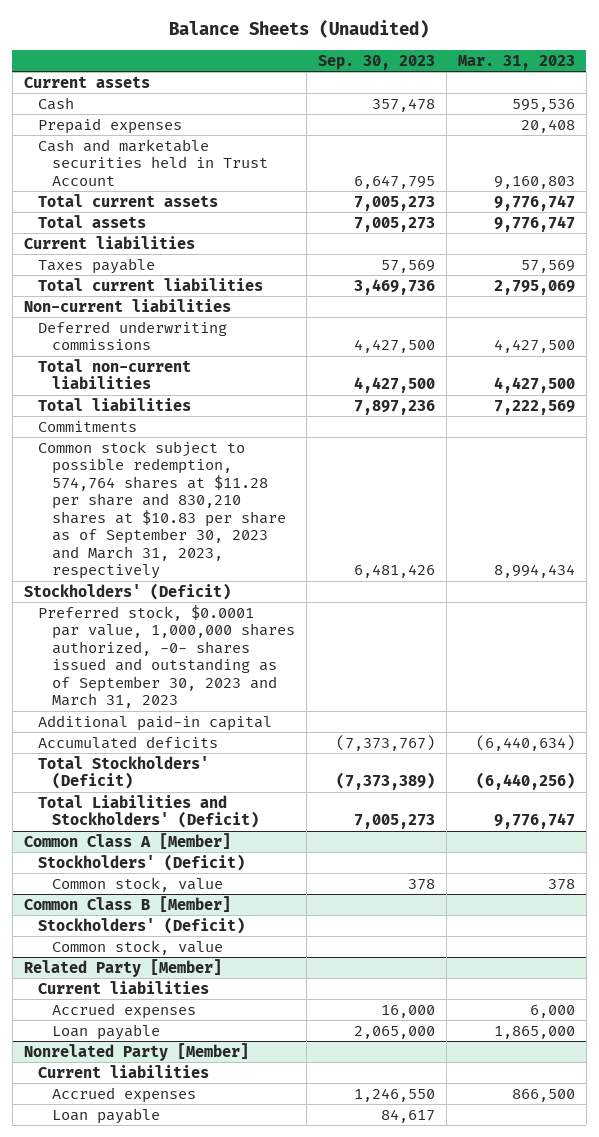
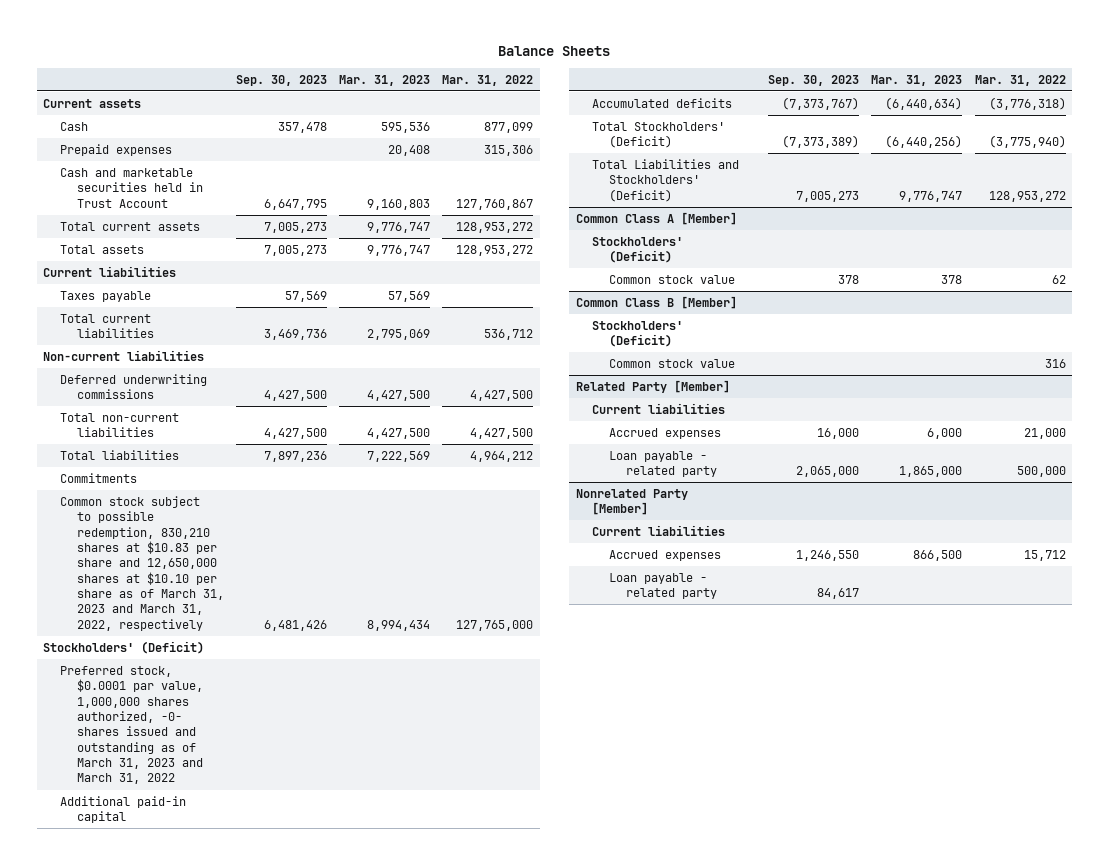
- Balance Sheets (Unaudited)
+ Balance Sheets
- | Sep. 30, 2023 | Mar. 31, 2023
+ | Sep. 30, 2023 | Mar. 31, 2023 | Mar. 31, 2022
- Common stock subject to possible redemption, 574,764 shares at $11.28 per share and 830,210 shares at $10.83 per share as of September 30, 2023 and March 31, 2023, respectively | 6,481,426 | 8,994,434
+ Common stock subject to possible redemption, 830,210 shares at $10.83 per share and 12,650,000 shares at $10.10 per share as of March 31, 2023 and March 31, 2022, respectively | 6,481,426 | 8,994,434 | 127,765,000
- Preferred stock, $0.0001 par value, 1,000,000 shares authorized, -0- shares issued and outstanding as of September 30, 2023 and March 31, 2023
+ Preferred stock, $0.0001 par value, 1,000,000 shares authorized, -0- shares issued and outstanding as of March 31, 2023 and March 31, 2022
@ Common Class A [Member]
- Common stock, value | 378 | 378
+ Common stock value | 378 | 378 | 62
@ Common Class B [Member]
- Common stock, value
+ Common stock value | | | 316
@ Related Party [Member]
- Loan payable | 2,065,000 | 1,865,000
+ Loan payable - related party | 2,065,000 | 1,865,000 | 500,000
@ Nonrelated Party [Member]
- Loan payable | 84,617 |
+ Loan payable - related party | 84,617 | |

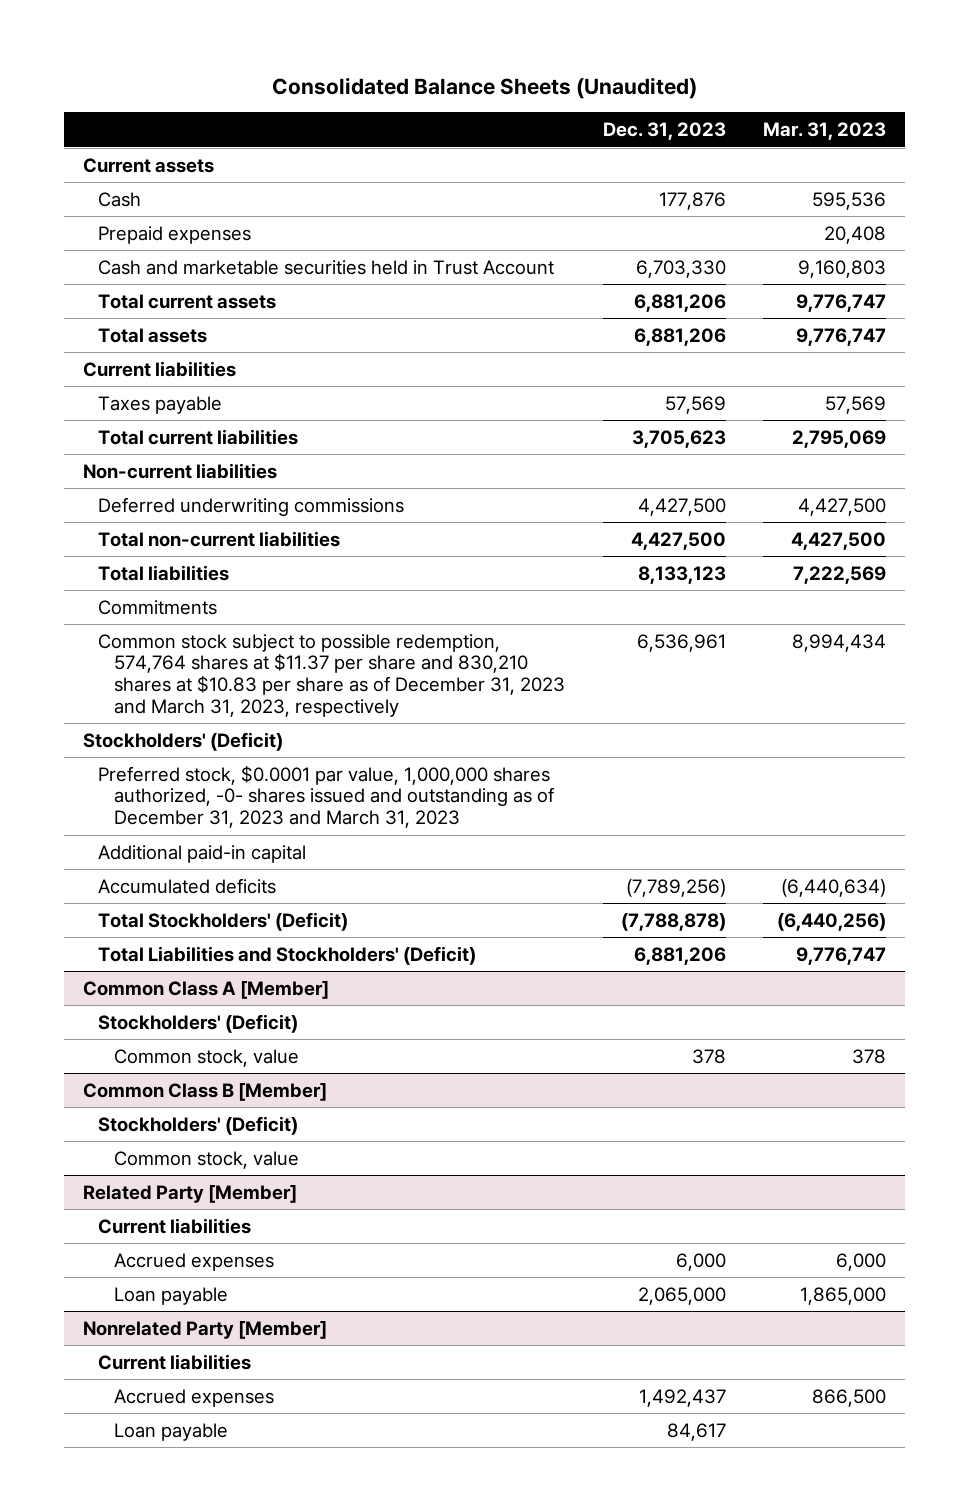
- Balance Sheets
+ Consolidated Balance Sheets (Unaudited)
- | Sep. 30, 2023 | Mar. 31, 2023 | Mar. 31, 2022
+ | Dec. 31, 2023 | Mar. 31, 2023
- Common stock subject to possible redemption, 830,210 shares at $10.83 per share and 12,650,000 shares at $10.10 per share as of March 31, 2023 and March 31, 2022, respectively | 6,481,426 | 8,994,434 | 127,765,000
+ Common stock subject to possible redemption, 574,764 shares at $11.37 per share and 830,210 shares at $10.83 per share as of December 31, 2023 and March 31, 2023, respectively | 6,536,961 | 8,994,434
- Preferred stock, $0.0001 par value, 1,000,000 shares authorized, -0- shares issued and outstanding as of March 31, 2023 and March 31, 2022
+ Preferred stock, $0.0001 par value, 1,000,000 shares authorized, -0- shares issued and outstanding as of December 31, 2023 and March 31, 2023
@ Common Class A [Member]
- Common stock value | 378 | 378 | 62
+ Common stock, value | 378 | 378
@ Common Class B [Member]
- Common stock value | | | 316
+ Common stock, value
@ Related Party [Member]
- Loan payable - related party | 2,065,000 | 1,865,000 | 500,000
+ Loan payable | 2,065,000 | 1,865,000
@ Nonrelated Party [Member]
- Loan payable - related party | 84,617 | |
+ Loan payable | 84,617 |

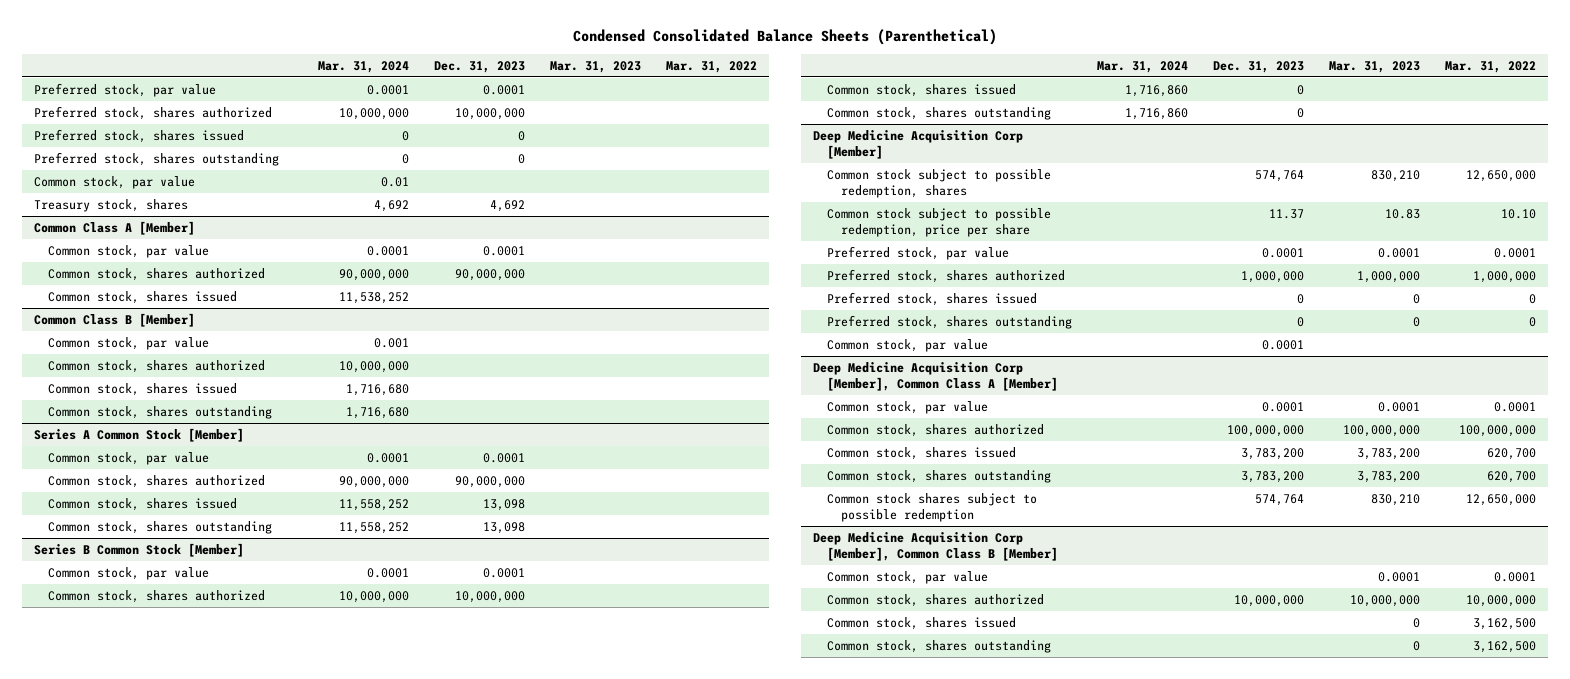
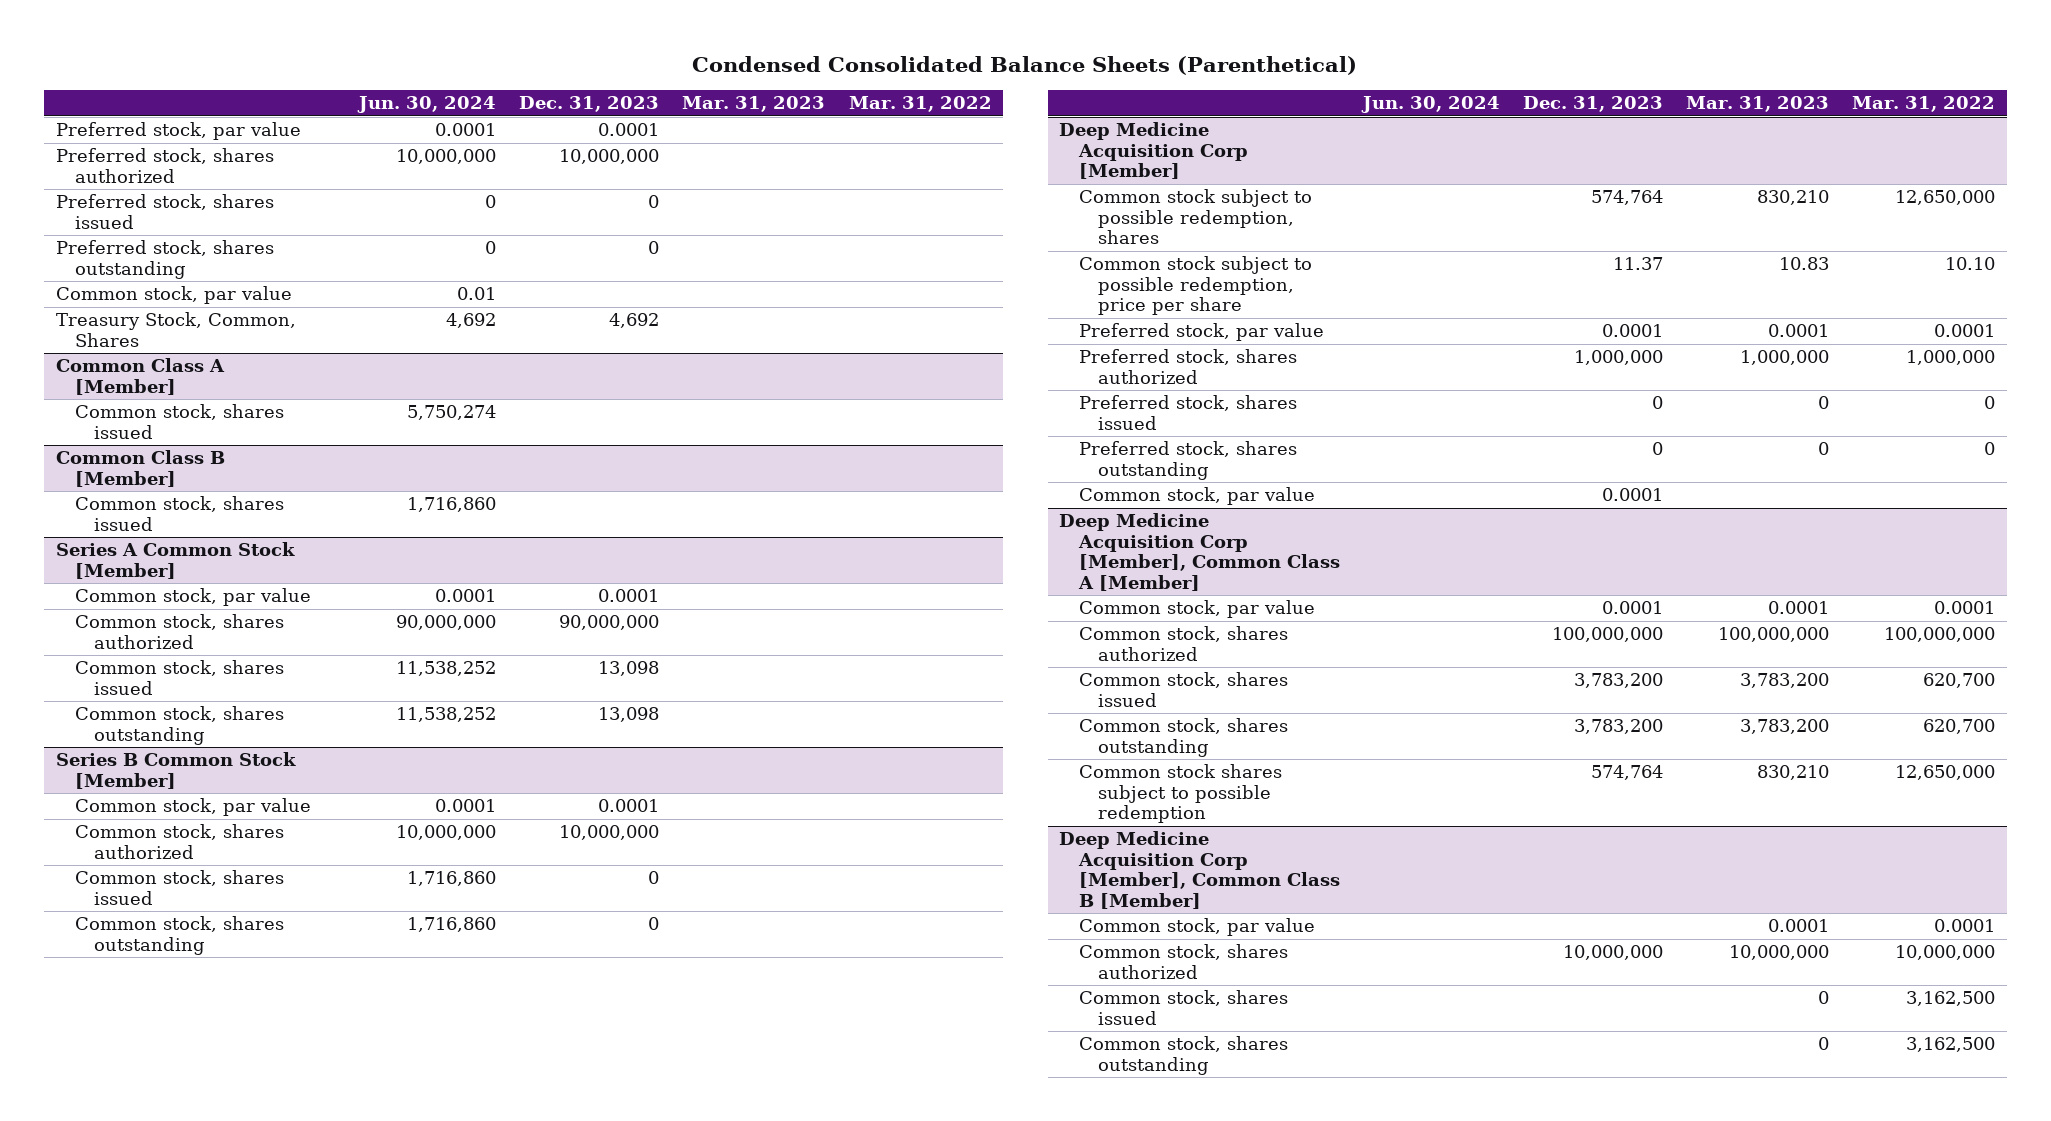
- | Mar. 31, 2024 | Dec. 31, 2023 | Mar. 31, 2023 | Mar. 31, 2022
+ | Jun. 30, 2024 | Dec. 31, 2023 | Mar. 31, 2023 | Mar. 31, 2022
- Treasury stock, shares | 4,692 | 4,692 | |
+ Treasury Stock, Common, Shares | 4,692 | 4,692 | |
@ Common Class A [Member]
- Common stock, par value | 0.0001 | 0.0001 | |
- Common stock, shares authorized | 90,000,000 | 90,000,000 | |
@ Common Class B [Member]
- Common stock, par value | 0.001 | | |
- Common stock, shares authorized | 10,000,000 | | |
- Common stock, shares outstanding | 1,716,680 | | |

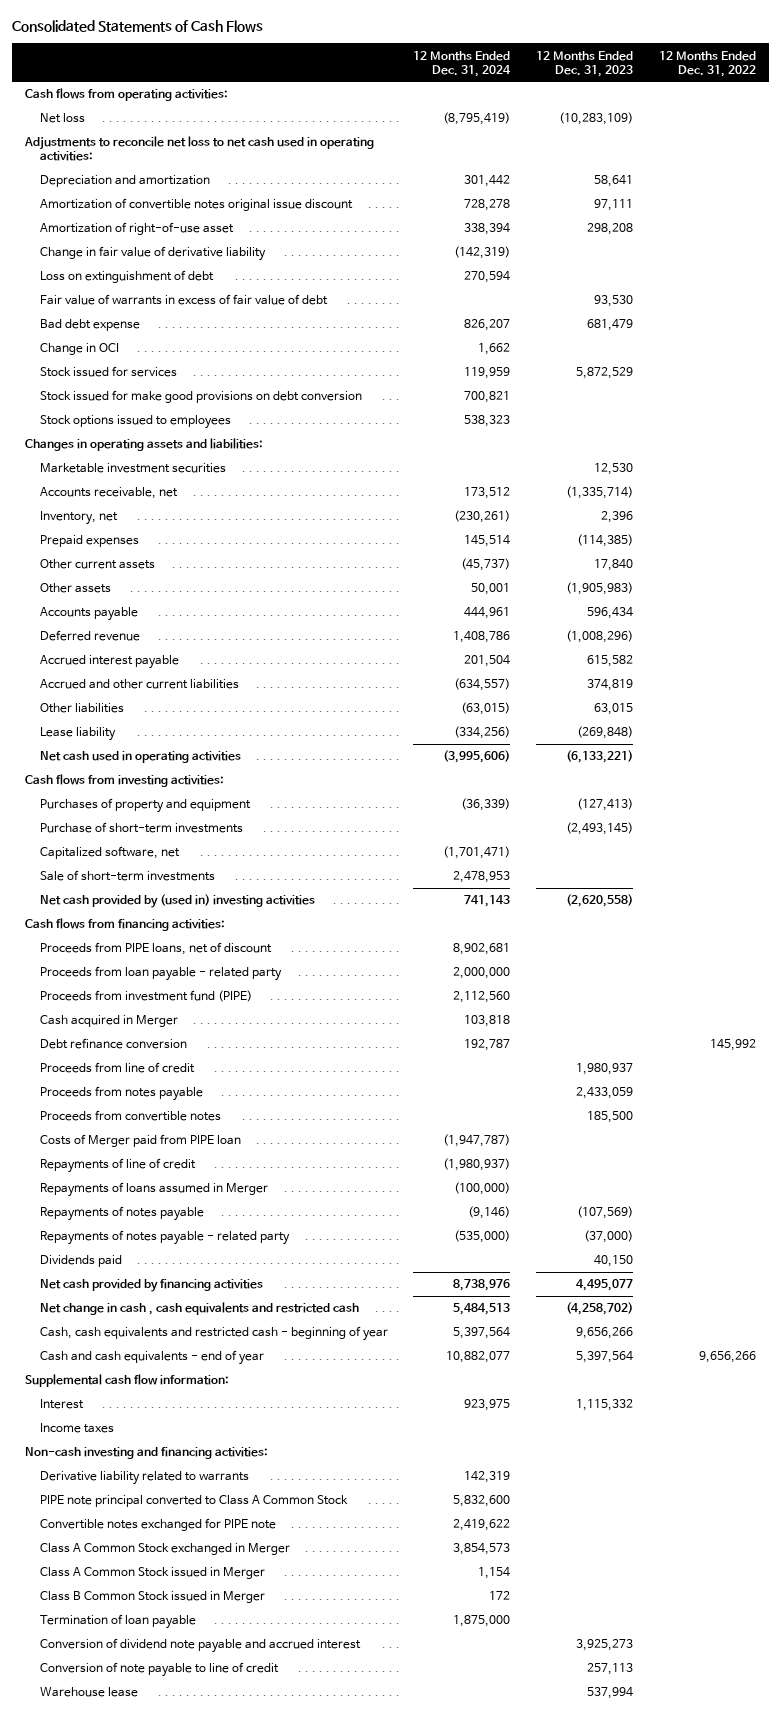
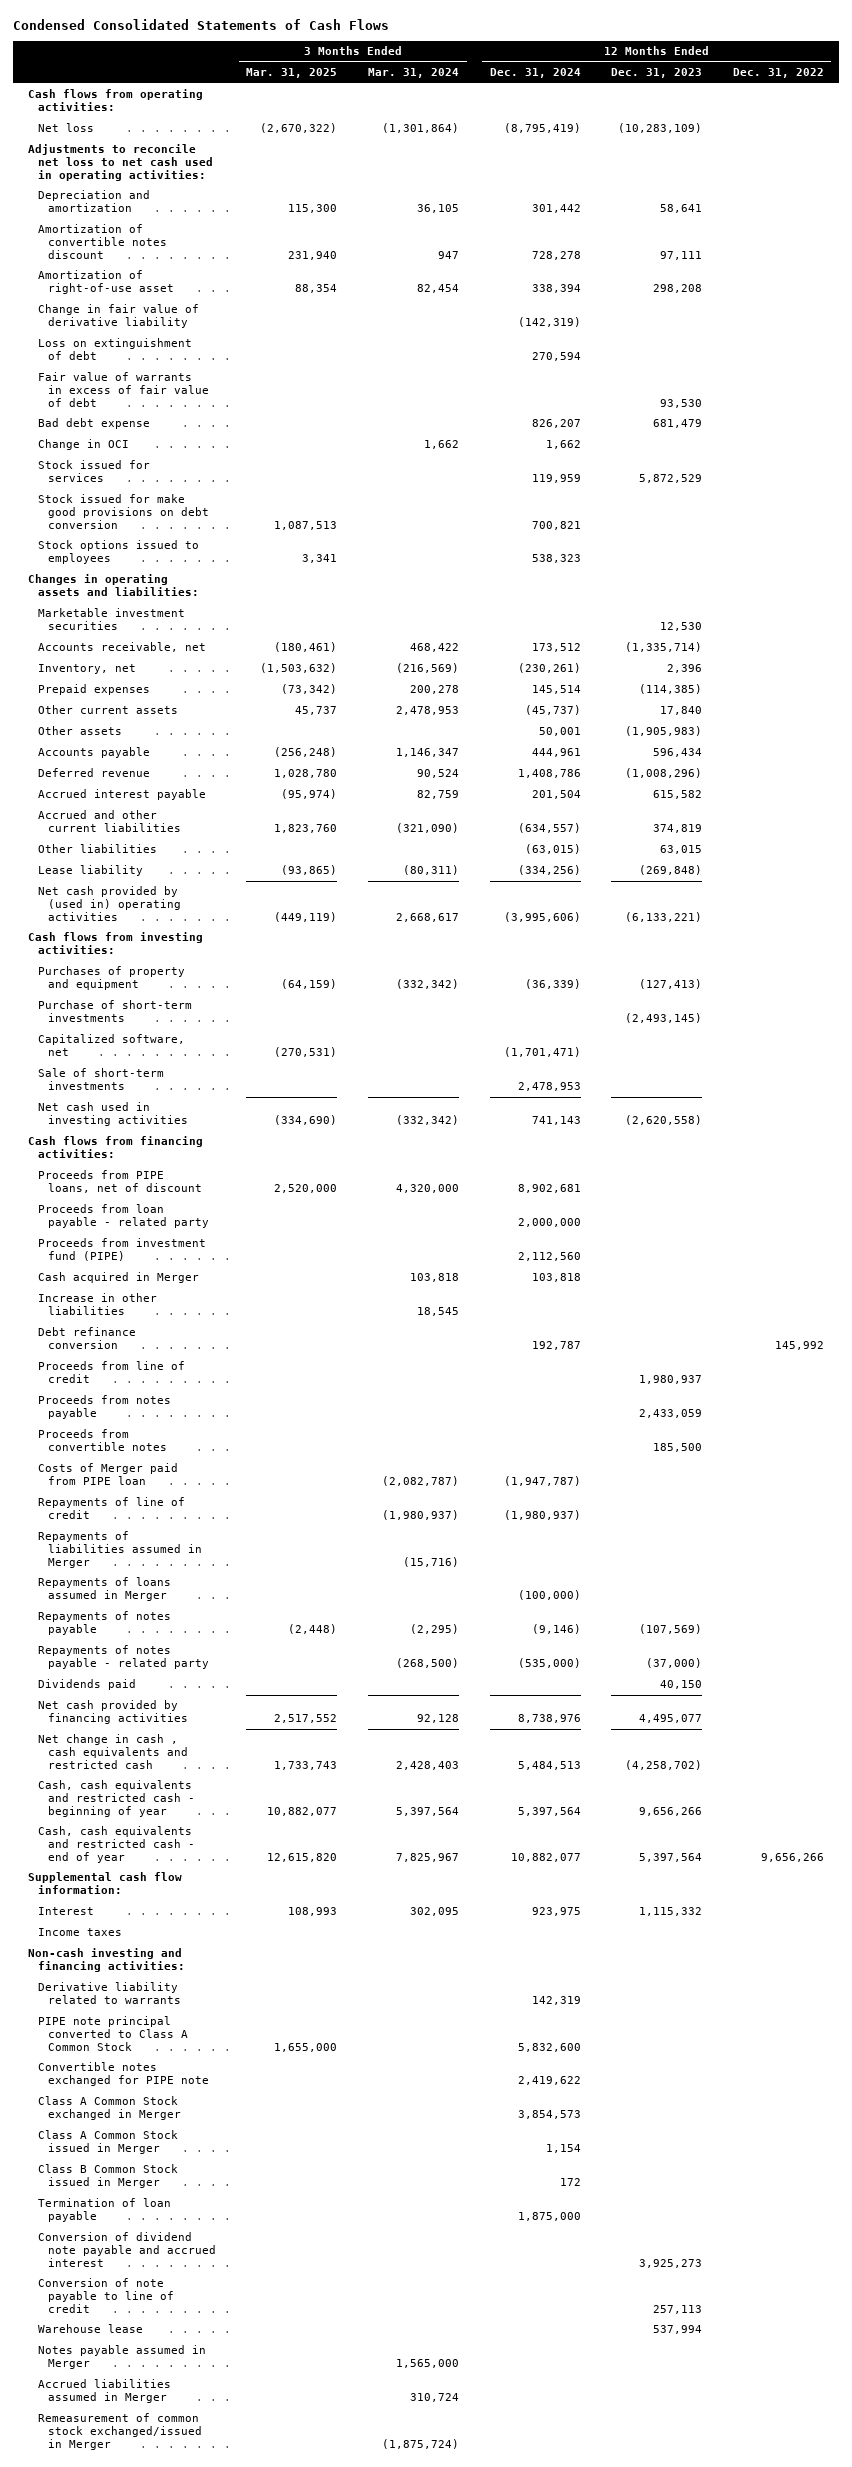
- Consolidated Statements of Cash Flows
+ Condensed Consolidated Statements of Cash Flows
- | 12 Months Ended Dec. 31, 2024 | 12 Months Ended Dec. 31, 2023 | 12 Months Ended Dec. 31, 2022
+ | 3 Months Ended Mar. 31, 2025 | 3 Months Ended Mar. 31, 2024 | 12 Months Ended Dec. 31, 2024 | 12 Months Ended Dec. 31, 2023 | 12 Months Ended Dec. 31, 2022
- Amortization of convertible notes original issue discount | 728,278 | 97,111 |
+ Amortization of convertible notes discount | 231,940 | 947 | 728,278 | 97,111 |
- Net cash used in operating activities | (3,995,606) | (6,133,221) |
+ Net cash provided by (used in) operating activities | (449,119) | 2,668,617 | (3,995,606) | (6,133,221) |
- Net cash provided by (used in) investing activities | 741,143 | (2,620,558) |
+ Net cash used in investing activities | (334,690) | (332,342) | 741,143 | (2,620,558) |
+ Increase in other liabilities | | 18,545 | | |
+ Repayments of liabilities assumed in Merger | | (15,716) | | |
- Cash and cash equivalents - end of year | 10,882,077 | 5,397,564 | 9,656,266
+ Cash, cash equivalents and restricted cash - end of year | 12,615,820 | 7,825,967 | 10,882,077 | 5,397,564 | 9,656,266
+ Notes payable assumed in Merger | | 1,565,000 | | |
+ Accrued liabilities assumed in Merger | | 310,724 | | |
+ Remeasurement of common stock exchanged/issued in Merger | | (1,875,724) | | |

